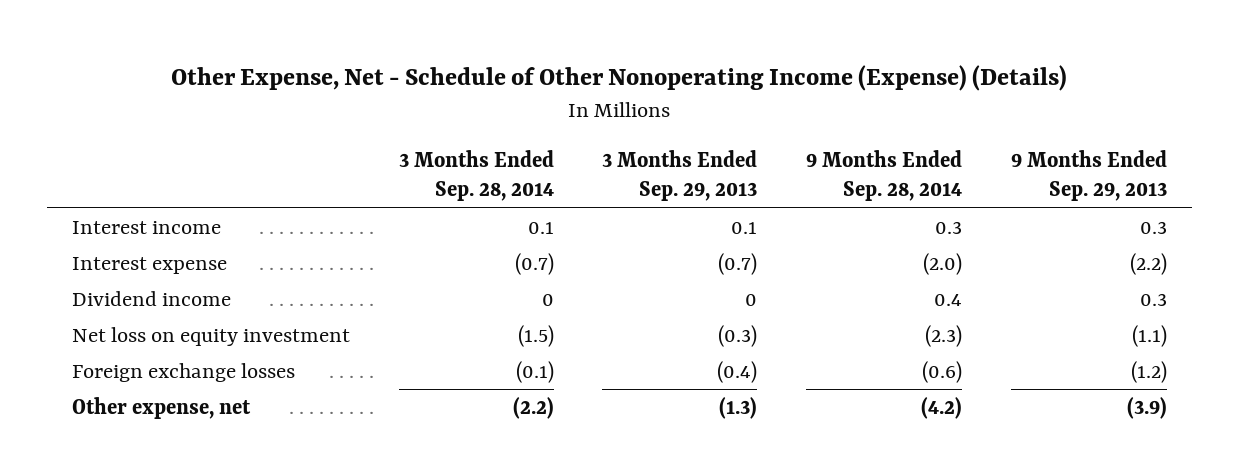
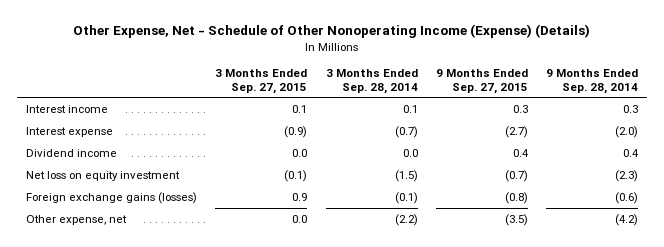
- | 3 Months Ended Sep. 28, 2014 | 3 Months Ended Sep. 29, 2013 | 9 Months Ended Sep. 28, 2014 | 9 Months Ended Sep. 29, 2013
+ | 3 Months Ended Sep. 27, 2015 | 3 Months Ended Sep. 28, 2014 | 9 Months Ended Sep. 27, 2015 | 9 Months Ended Sep. 28, 2014
- Dividend income | 0 | 0 | 0.4 | 0.3
+ Dividend income | 0.0 | 0.0 | 0.4 | 0.4
- Foreign exchange losses | (0.1) | (0.4) | (0.6) | (1.2)
+ Foreign exchange gains (losses) | 0.9 | (0.1) | (0.8) | (0.6)

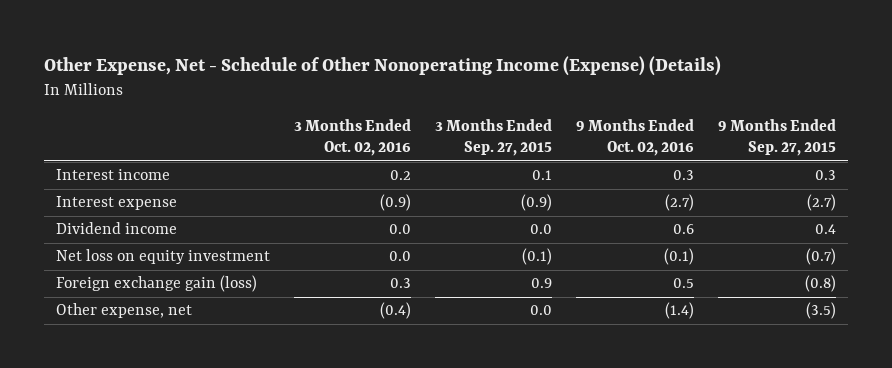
- | 3 Months Ended Sep. 27, 2015 | 3 Months Ended Sep. 28, 2014 | 9 Months Ended Sep. 27, 2015 | 9 Months Ended Sep. 28, 2014
+ | 3 Months Ended Oct. 02, 2016 | 3 Months Ended Sep. 27, 2015 | 9 Months Ended Oct. 02, 2016 | 9 Months Ended Sep. 27, 2015
- Foreign exchange gains (losses) | 0.9 | (0.1) | (0.8) | (0.6)
+ Foreign exchange gain (loss) | 0.3 | 0.9 | 0.5 | (0.8)

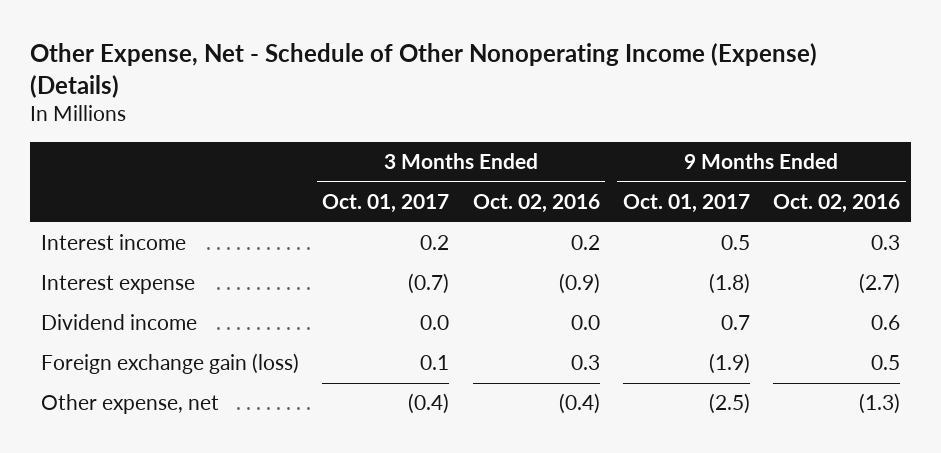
- | 3 Months Ended Oct. 02, 2016 | 3 Months Ended Sep. 27, 2015 | 9 Months Ended Oct. 02, 2016 | 9 Months Ended Sep. 27, 2015
+ | 3 Months Ended Oct. 01, 2017 | 3 Months Ended Oct. 02, 2016 | 9 Months Ended Oct. 01, 2017 | 9 Months Ended Oct. 02, 2016
- Net loss on equity investment | 0.0 | (0.1) | (0.1) | (0.7)
- Other expense, net | (0.4) | 0.0 | (1.4) | (3.5)
+ Other expense, net | (0.4) | (0.4) | (2.5) | (1.3)

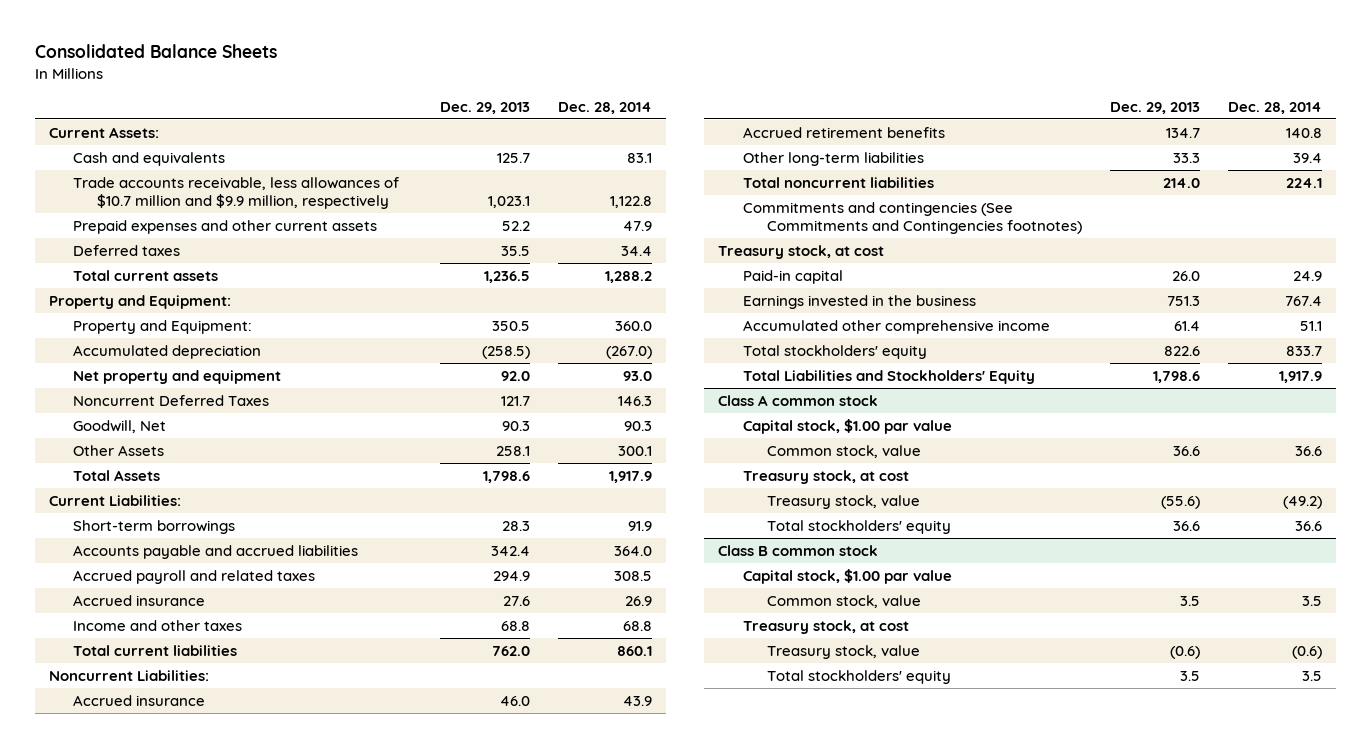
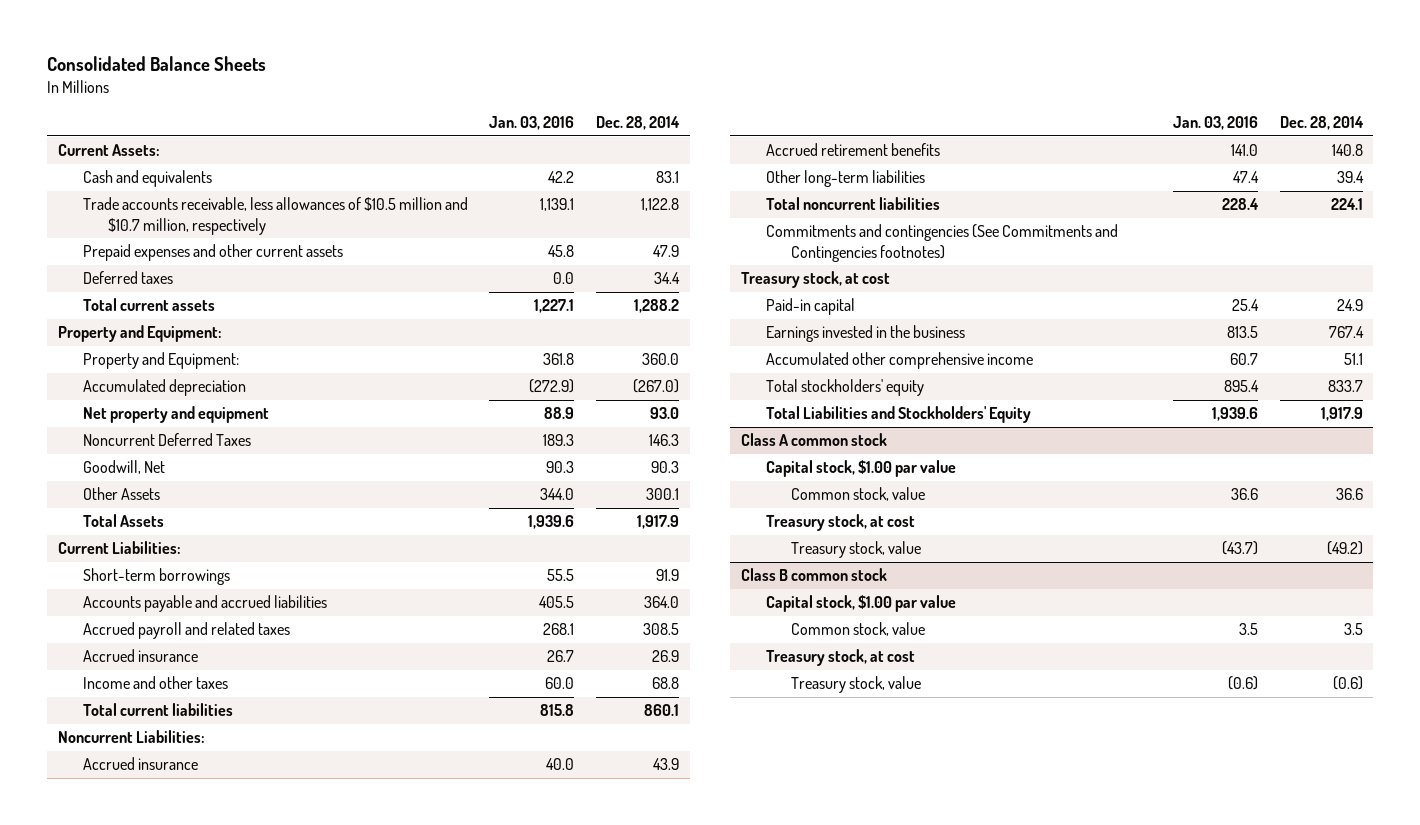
- | Dec. 29, 2013 | Dec. 28, 2014
+ | Jan. 03, 2016 | Dec. 28, 2014
- Trade accounts receivable, less allowances of $10.7 million and $9.9 million, respectively | 1,023.1 | 1,122.8
+ Trade accounts receivable, less allowances of $10.5 million and $10.7 million, respectively | 1,139.1 | 1,122.8
@ Class A common stock
- Total stockholders' equity | 36.6 | 36.6
@ Class B common stock
- Total stockholders' equity | 3.5 | 3.5

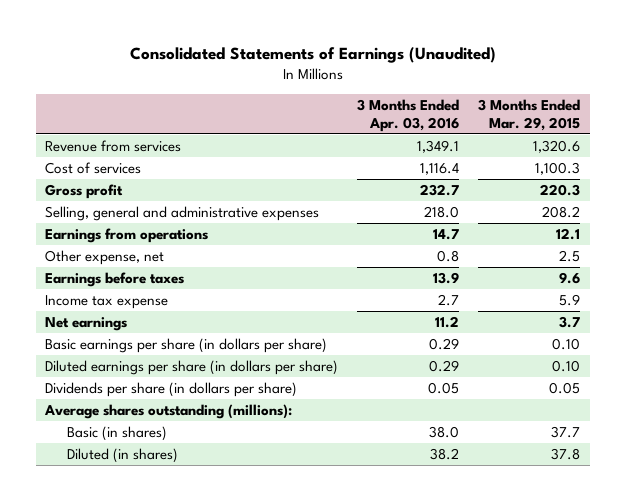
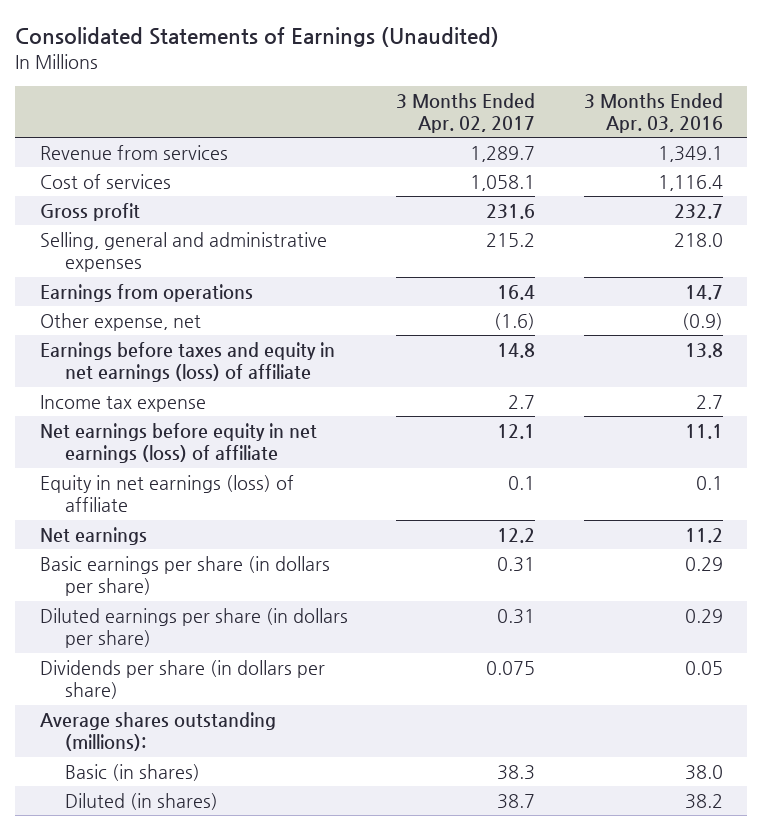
- | 3 Months Ended Apr. 03, 2016 | 3 Months Ended Mar. 29, 2015
+ | 3 Months Ended Apr. 02, 2017 | 3 Months Ended Apr. 03, 2016
- Other expense, net | 0.8 | 2.5
- Earnings before taxes | 13.9 | 9.6
+ Other expense, net | (1.6) | (0.9)
+ Earnings before taxes and equity in net earnings (loss) of affiliate | 14.8 | 13.8
+ Net earnings before equity in net earnings (loss) of affiliate | 12.1 | 11.1
+ Equity in net earnings (loss) of affiliate | 0.1 | 0.1

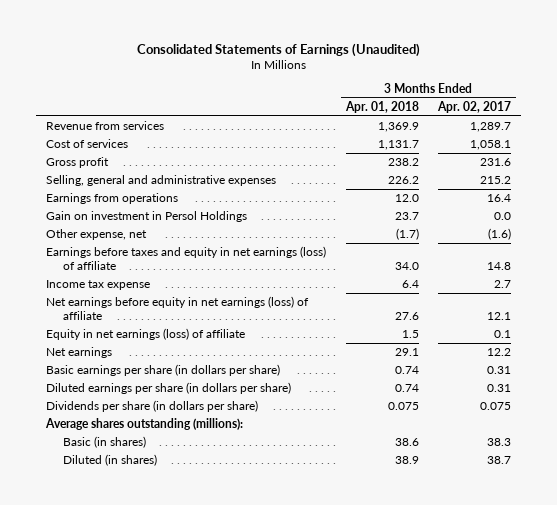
- | 3 Months Ended Apr. 02, 2017 | 3 Months Ended Apr. 03, 2016
+ | 3 Months Ended Apr. 01, 2018 | 3 Months Ended Apr. 02, 2017
+ Gain on investment in Persol Holdings | 23.7 | 0.0

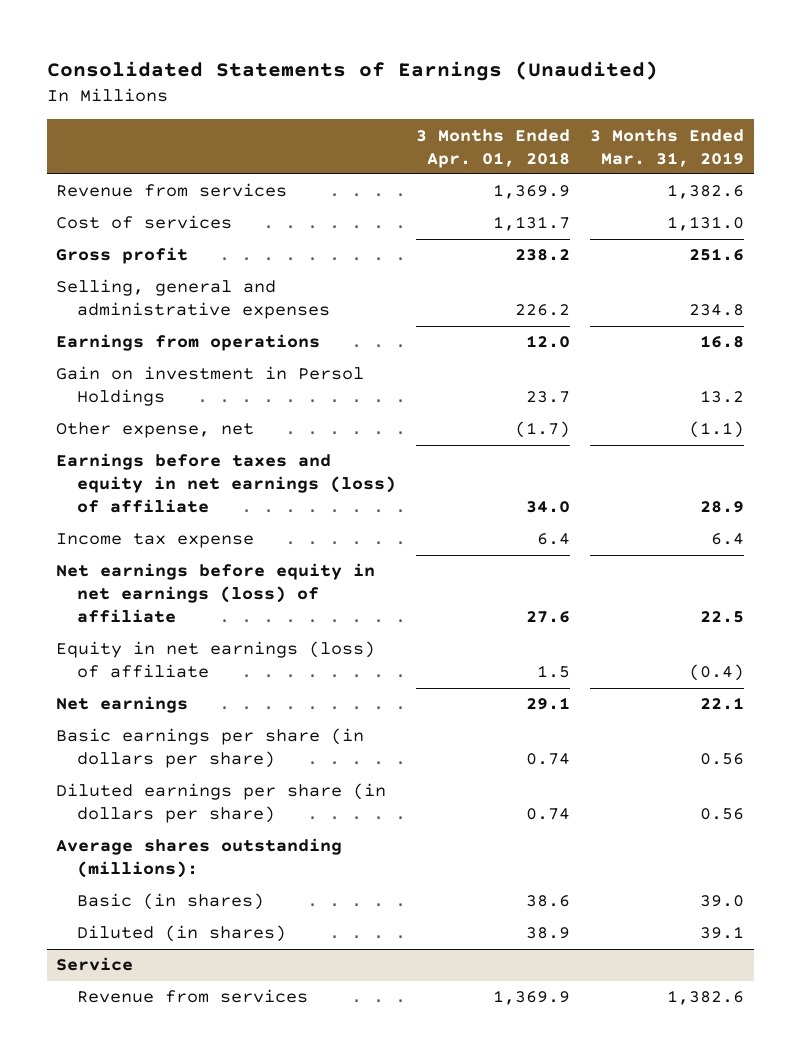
- | 3 Months Ended Apr. 01, 2018 | 3 Months Ended Apr. 02, 2017
+ | 3 Months Ended Apr. 01, 2018 | 3 Months Ended Mar. 31, 2019
- Dividends per share (in dollars per share) | 0.075 | 0.075
+ Service
+ Revenue from services | 1,369.9 | 1,382.6

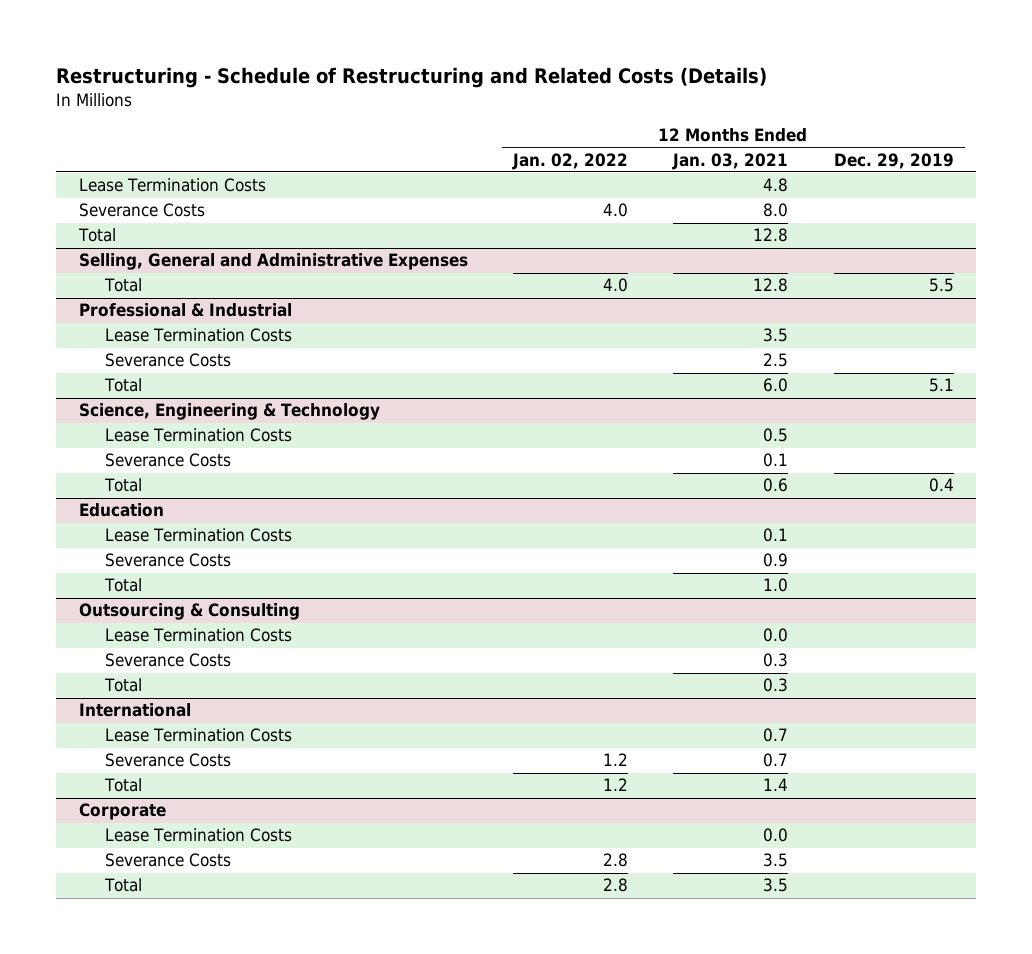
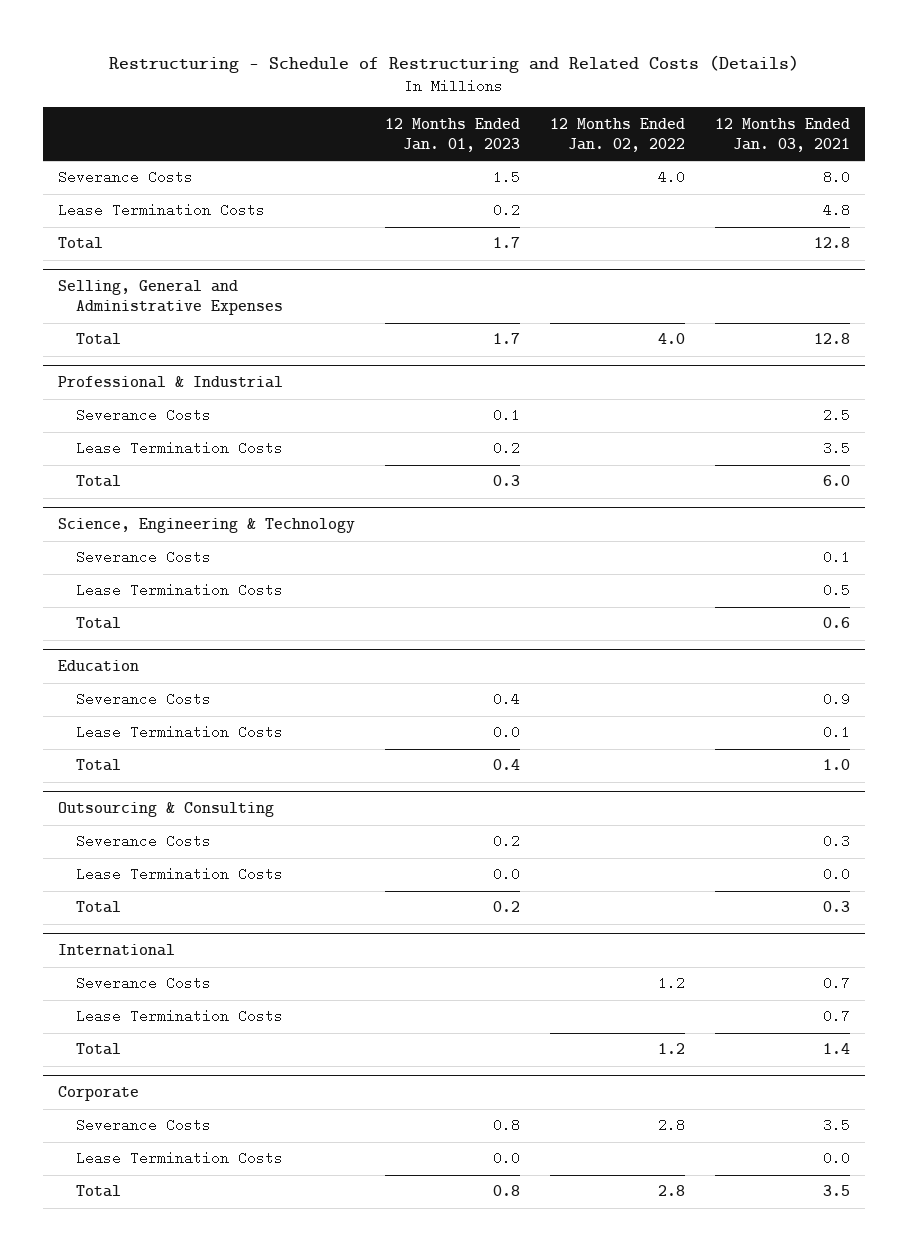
- | 12 Months Ended Jan. 02, 2022 | 12 Months Ended Jan. 03, 2021 | 12 Months Ended Dec. 29, 2019
+ | 12 Months Ended Jan. 01, 2023 | 12 Months Ended Jan. 02, 2022 | 12 Months Ended Jan. 03, 2021
moved down: Lease Termination Costs | 0.2 | | 4.8
@ Professional & Industrial
moved down: Lease Termination Costs | 0.2 | | 3.5
@ Science, Engineering & Technology
moved down: Lease Termination Costs | | | 0.5
@ Education
moved down: Lease Termination Costs | 0.0 | | 0.1
@ Outsourcing & Consulting
moved down: Lease Termination Costs | 0.0 | | 0.0
@ International
moved down: Lease Termination Costs | | | 0.7
@ Corporate
moved down: Lease Termination Costs | 0.0 | | 0.0

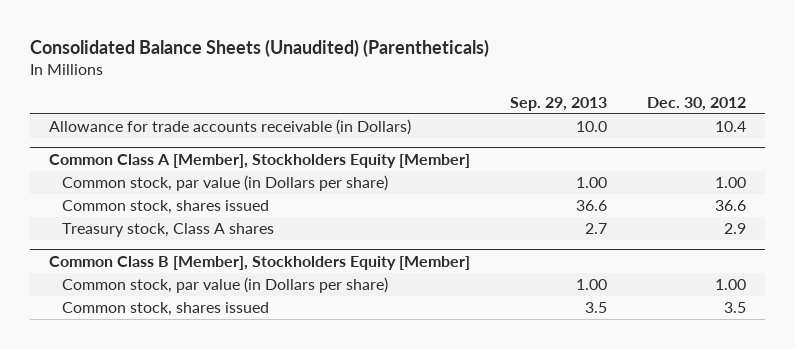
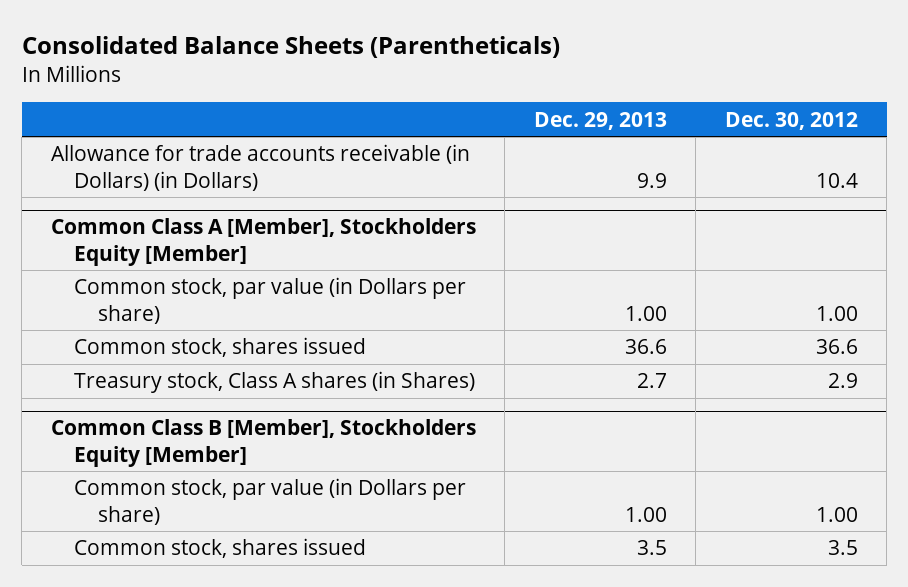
- Consolidated Balance Sheets (Unaudited) (Parentheticals)
+ Consolidated Balance Sheets (Parentheticals)
- | Sep. 29, 2013 | Dec. 30, 2012
+ | Dec. 29, 2013 | Dec. 30, 2012
- Allowance for trade accounts receivable (in Dollars) | 10.0 | 10.4
+ Allowance for trade accounts receivable (in Dollars) (in Dollars) | 9.9 | 10.4
@ Common Class A [Member], Stockholders Equity [Member]
- Treasury stock, Class A shares | 2.7 | 2.9
+ Treasury stock, Class A shares (in Shares) | 2.7 | 2.9

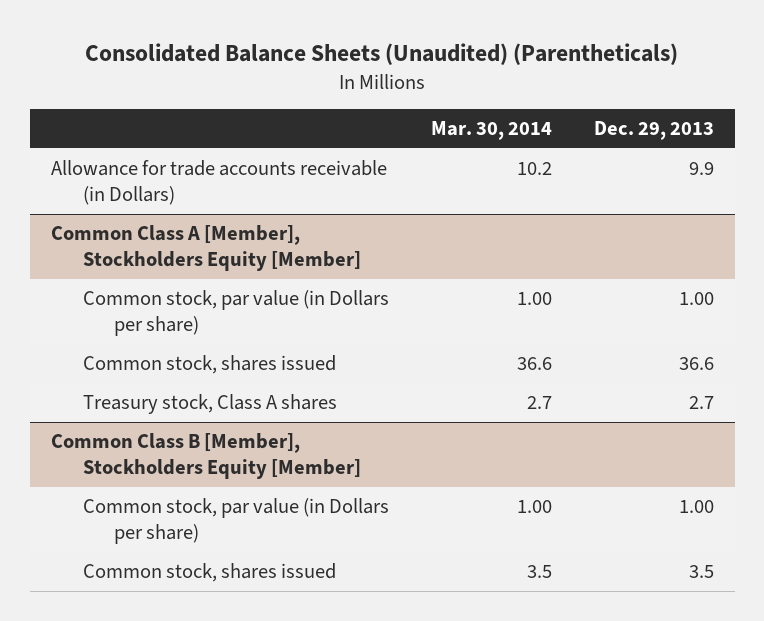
- Consolidated Balance Sheets (Parentheticals)
+ Consolidated Balance Sheets (Unaudited) (Parentheticals)
- | Dec. 29, 2013 | Dec. 30, 2012
+ | Mar. 30, 2014 | Dec. 29, 2013
- Allowance for trade accounts receivable (in Dollars) (in Dollars) | 9.9 | 10.4
+ Allowance for trade accounts receivable (in Dollars) | 10.2 | 9.9
@ Common Class A [Member], Stockholders Equity [Member]
- Treasury stock, Class A shares (in Shares) | 2.7 | 2.9
+ Treasury stock, Class A shares | 2.7 | 2.7

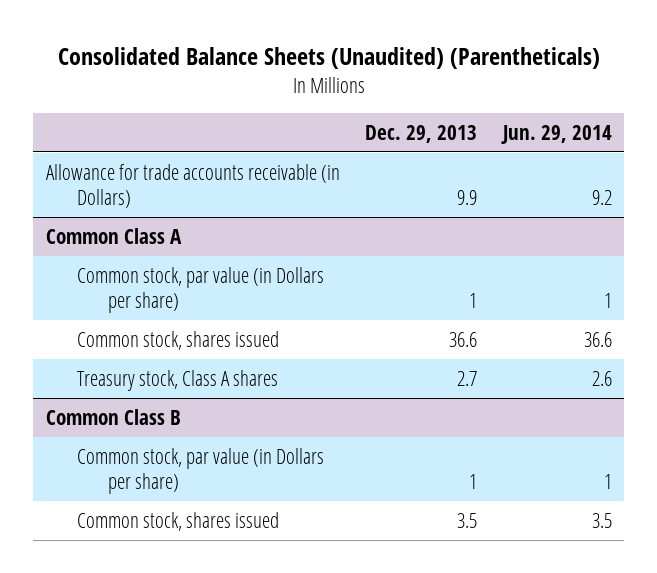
- | Mar. 30, 2014 | Dec. 29, 2013
+ | Dec. 29, 2013 | Jun. 29, 2014
- Common Class A [Member], Stockholders Equity [Member]
- Common stock, par value (in Dollars per share) | 1.00 | 1.00
+ Common Class A
+ Common stock, par value (in Dollars per share) | 1 | 1
- Common Class B [Member], Stockholders Equity [Member]
- Common stock, par value (in Dollars per share) | 1.00 | 1.00
+ Common Class B
+ Common stock, par value (in Dollars per share) | 1 | 1

